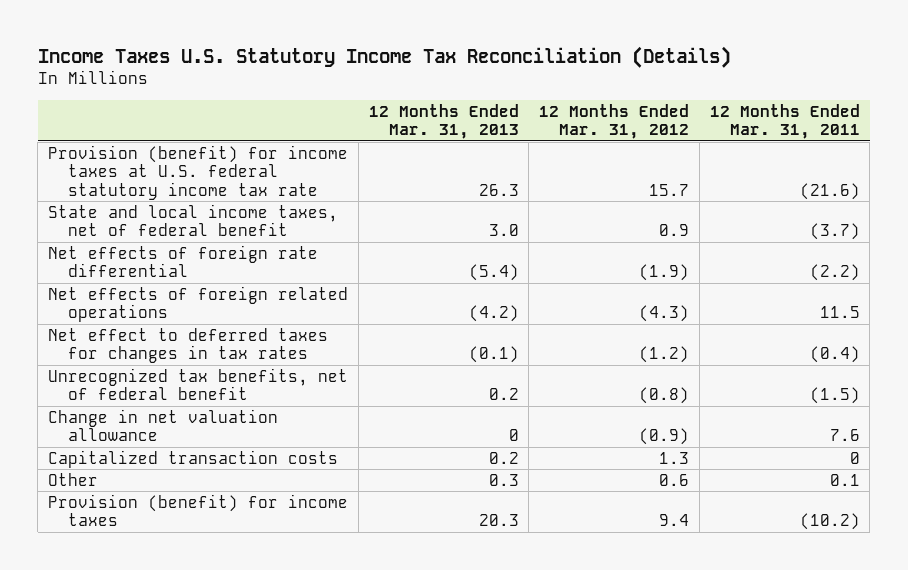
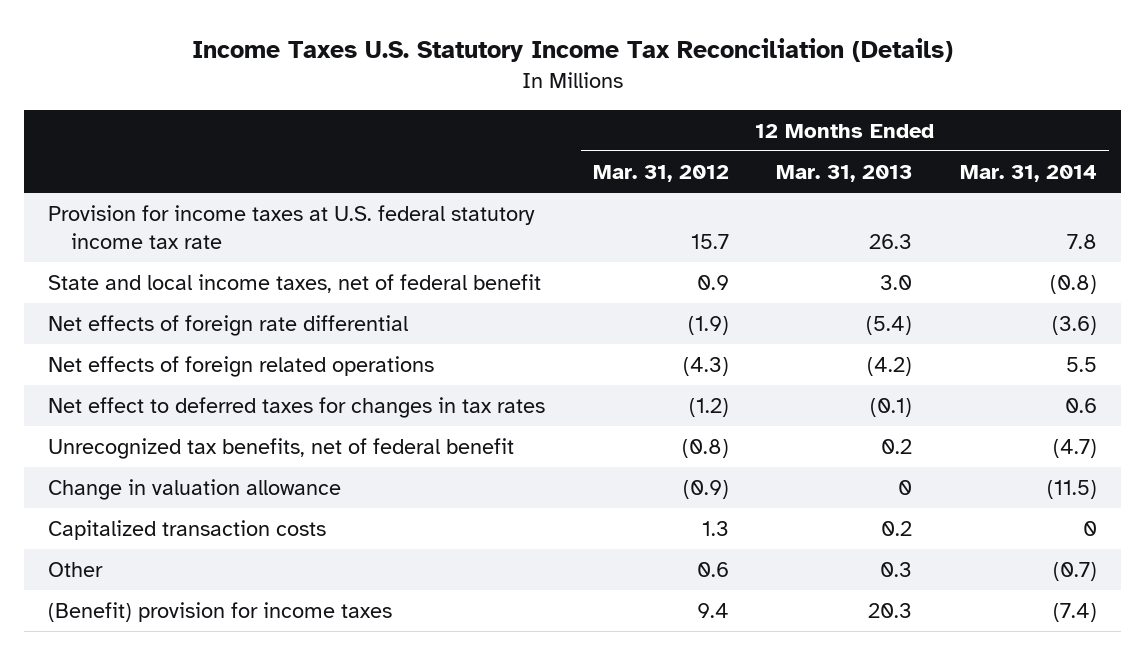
- | 12 Months Ended Mar. 31, 2013 | 12 Months Ended Mar. 31, 2012 | 12 Months Ended Mar. 31, 2011
+ | 12 Months Ended Mar. 31, 2012 | 12 Months Ended Mar. 31, 2013 | 12 Months Ended Mar. 31, 2014
- Provision (benefit) for income taxes at U.S. federal statutory income tax rate | 26.3 | 15.7 | (21.6)
+ Provision for income taxes at U.S. federal statutory income tax rate | 15.7 | 26.3 | 7.8
- Change in net valuation allowance | 0 | (0.9) | 7.6
+ Change in valuation allowance | (0.9) | 0 | (11.5)
- Provision (benefit) for income taxes | 20.3 | 9.4 | (10.2)
+ (Benefit) provision for income taxes | 9.4 | 20.3 | (7.4)

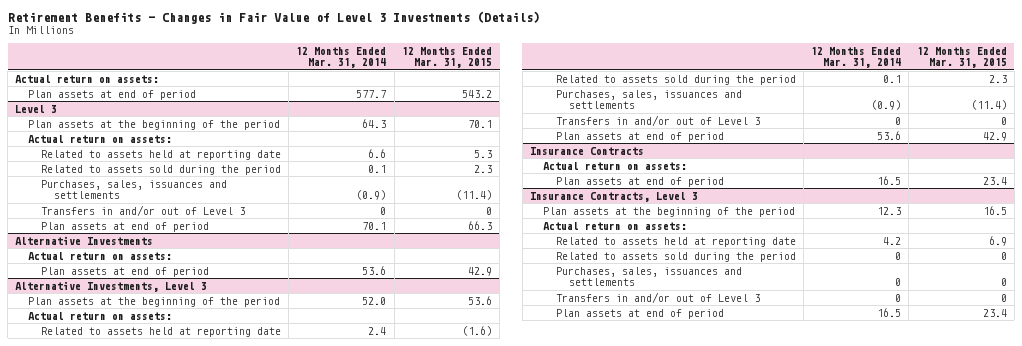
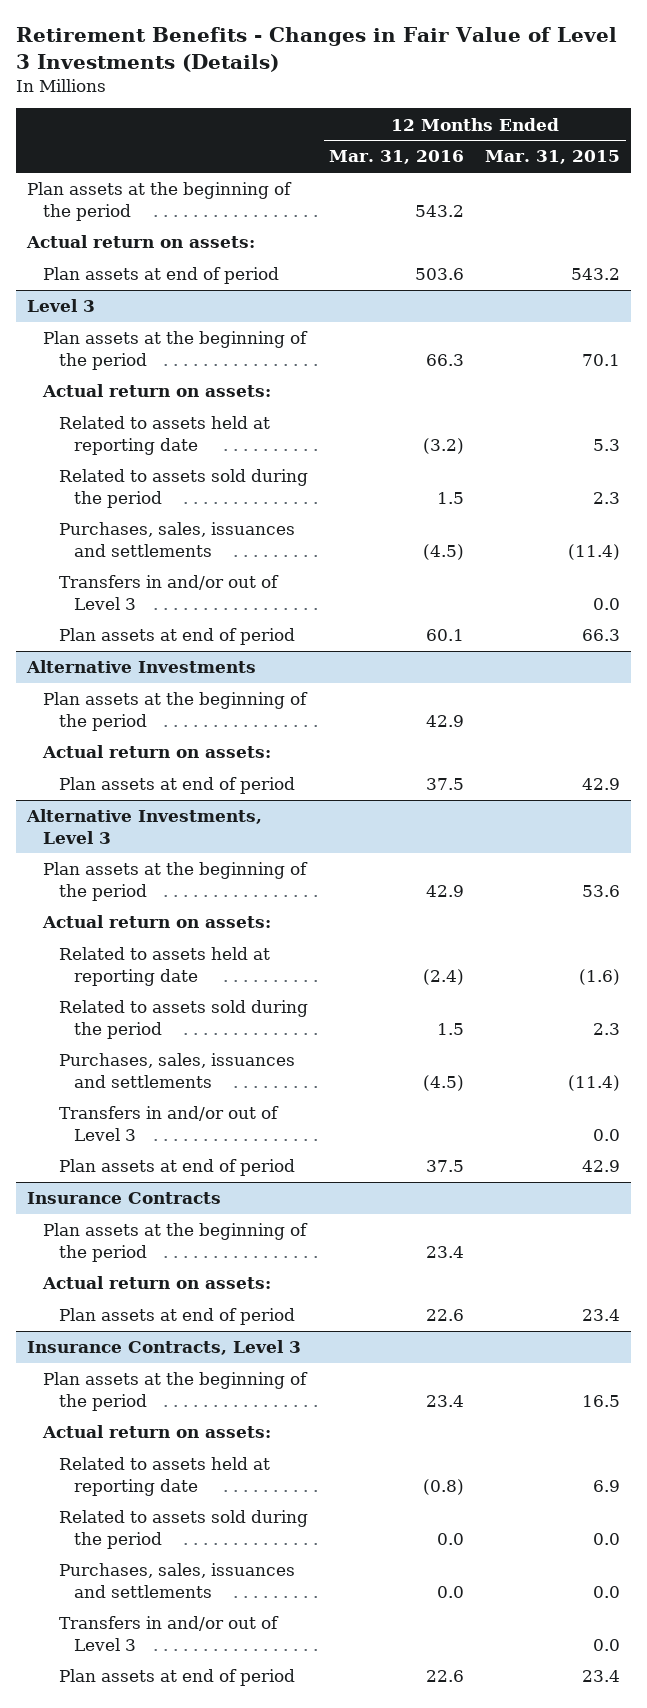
- | 12 Months Ended Mar. 31, 2014 | 12 Months Ended Mar. 31, 2015
+ | 12 Months Ended Mar. 31, 2016 | 12 Months Ended Mar. 31, 2015
+ Plan assets at the beginning of the period | 543.2 |
@ Level 3
- Transfers in and/or out of Level 3 | 0 | 0
+ Transfers in and/or out of Level 3 | | 0.0
@ Alternative Investments
+ Plan assets at the beginning of the period | 42.9 |
@ Alternative Investments, Level 3
- Transfers in and/or out of Level 3 | 0 | 0
+ Transfers in and/or out of Level 3 | | 0.0
@ Insurance Contracts
+ Plan assets at the beginning of the period | 23.4 |
@ Insurance Contracts, Level 3
- Related to assets sold during the period | 0 | 0
- Purchases, sales, issuances and settlements | 0 | 0
- Transfers in and/or out of Level 3 | 0 | 0
+ Related to assets sold during the period | 0.0 | 0.0
+ Purchases, sales, issuances and settlements | 0.0 | 0.0
+ Transfers in and/or out of Level 3 | | 0.0

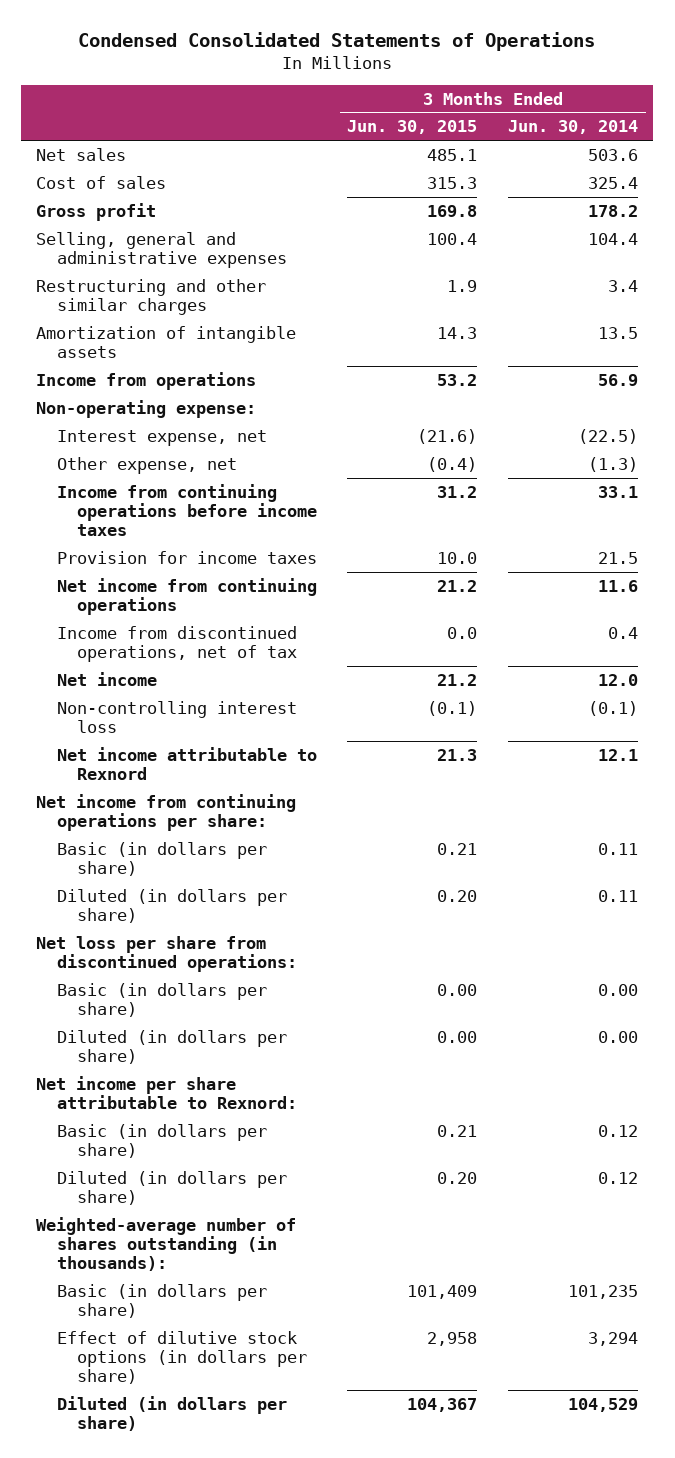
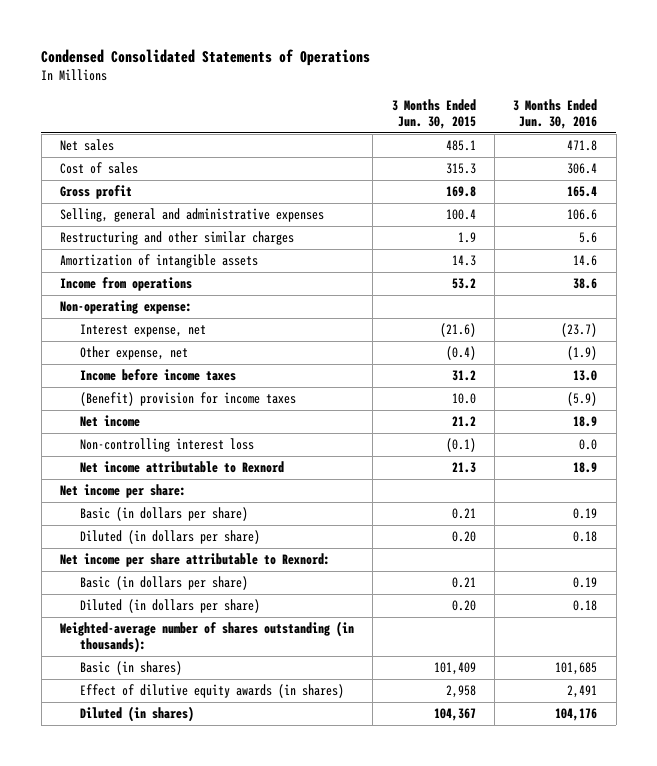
- | 3 Months Ended Jun. 30, 2015 | 3 Months Ended Jun. 30, 2014
+ | 3 Months Ended Jun. 30, 2015 | 3 Months Ended Jun. 30, 2016
- Income from continuing operations before income taxes | 31.2 | 33.1
- Provision for income taxes | 10.0 | 21.5
- Net income from continuing operations | 21.2 | 11.6
- Income from discontinued operations, net of tax | 0.0 | 0.4
+ Income before income taxes | 31.2 | 13.0
+ (Benefit) provision for income taxes | 10.0 | (5.9)
- Net income from continuing operations per share:
+ Net income per share:
- Net loss per share from discontinued operations:
- Basic (in dollars per share) | 0.00 | 0.00
- Diluted (in dollars per share) | 0.00 | 0.00
- Basic (in dollars per share) | 101,409 | 101,235
- Effect of dilutive stock options (in dollars per share) | 2,958 | 3,294
- Diluted (in dollars per share) | 104,367 | 104,529
+ Basic (in shares) | 101,409 | 101,685
+ Effect of dilutive equity awards (in shares) | 2,958 | 2,491
+ Diluted (in shares) | 104,367 | 104,176

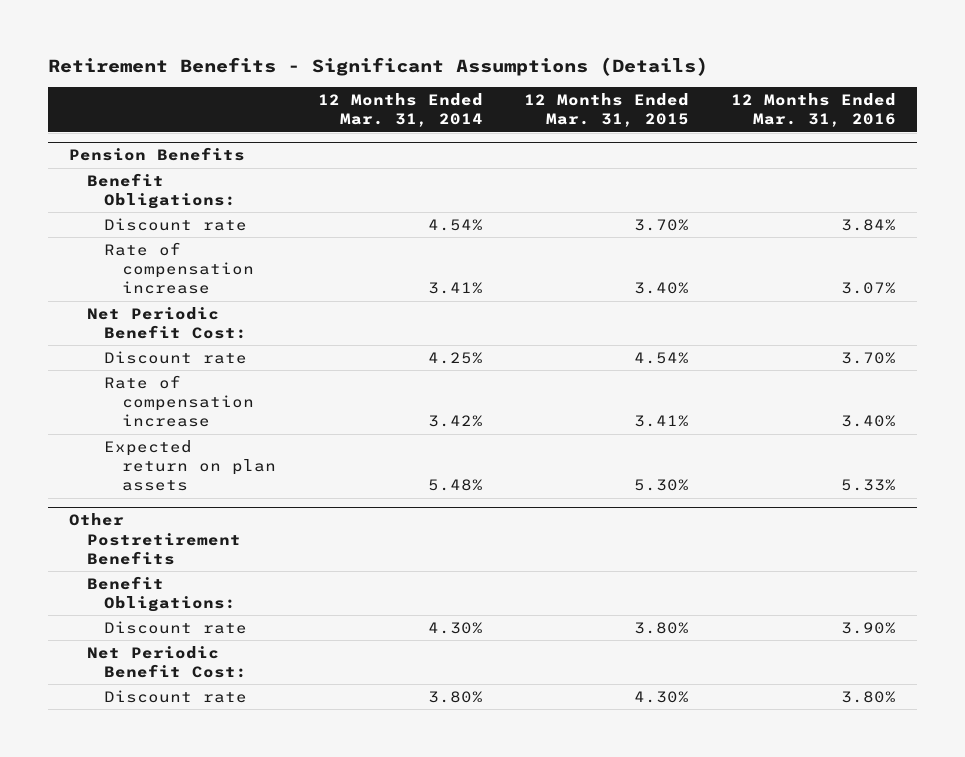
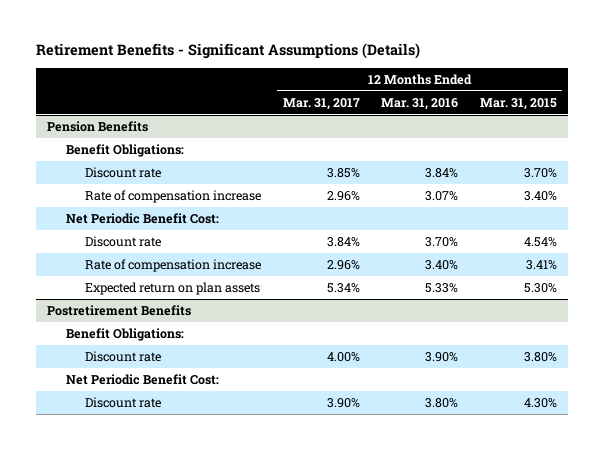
- | 12 Months Ended Mar. 31, 2014 | 12 Months Ended Mar. 31, 2015 | 12 Months Ended Mar. 31, 2016
+ | 12 Months Ended Mar. 31, 2017 | 12 Months Ended Mar. 31, 2016 | 12 Months Ended Mar. 31, 2015
- Other Postretirement Benefits
+ Postretirement Benefits

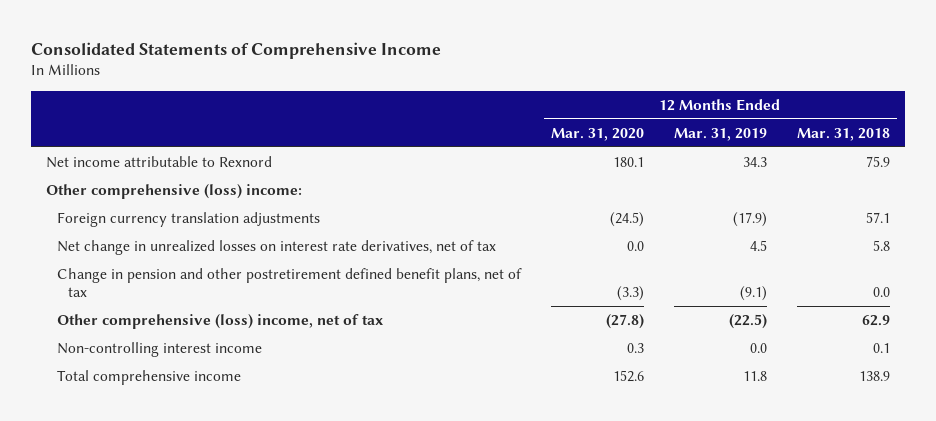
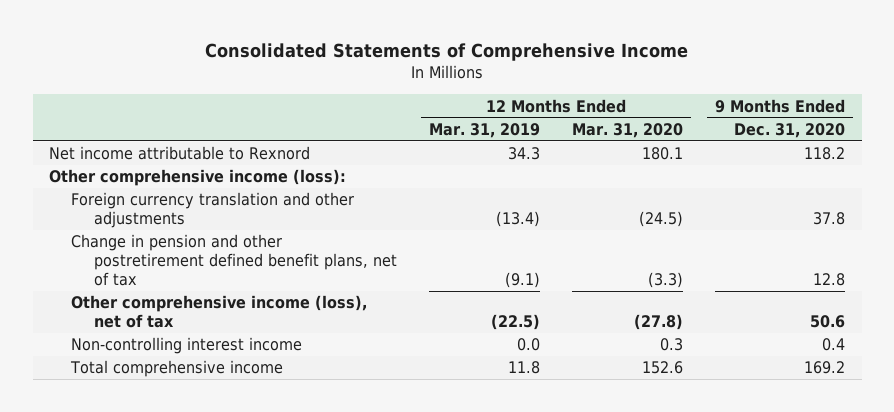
- | 12 Months Ended Mar. 31, 2020 | 12 Months Ended Mar. 31, 2019 | 12 Months Ended Mar. 31, 2018
+ | 12 Months Ended Mar. 31, 2019 | 12 Months Ended Mar. 31, 2020 | 9 Months Ended Dec. 31, 2020
- Other comprehensive (loss) income:
- Foreign currency translation adjustments | (24.5) | (17.9) | 57.1
- Net change in unrealized losses on interest rate derivatives, net of tax | 0.0 | 4.5 | 5.8
+ Other comprehensive income (loss):
+ Foreign currency translation and other adjustments | (13.4) | (24.5) | 37.8
- Other comprehensive (loss) income, net of tax | (27.8) | (22.5) | 62.9
+ Other comprehensive income (loss), net of tax | (22.5) | (27.8) | 50.6

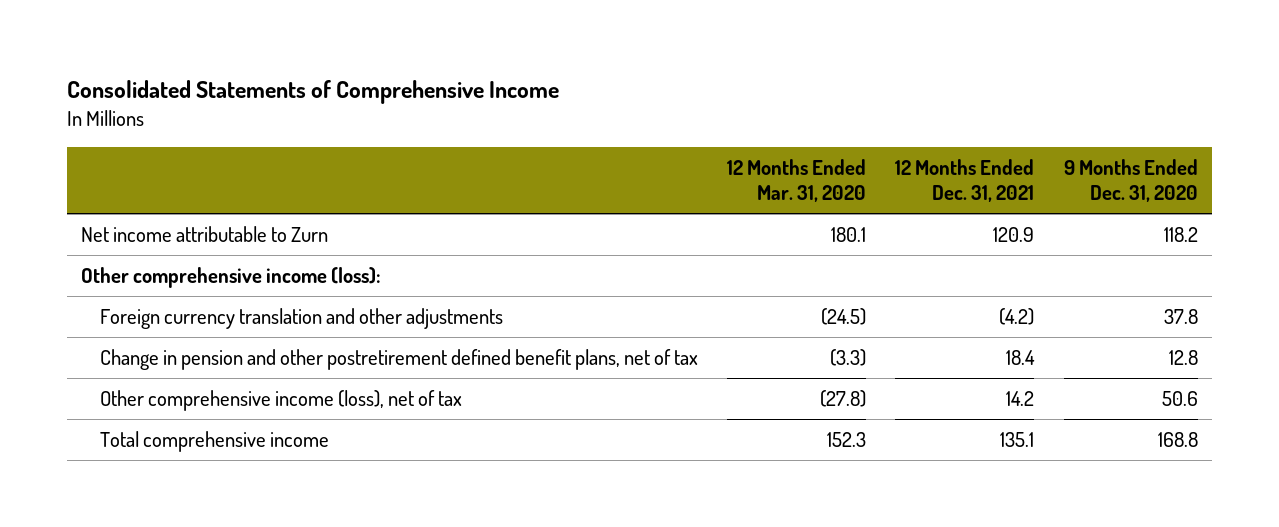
- | 12 Months Ended Mar. 31, 2019 | 12 Months Ended Mar. 31, 2020 | 9 Months Ended Dec. 31, 2020
+ | 12 Months Ended Mar. 31, 2020 | 12 Months Ended Dec. 31, 2021 | 9 Months Ended Dec. 31, 2020
- Net income attributable to Rexnord | 34.3 | 180.1 | 118.2
+ Net income attributable to Zurn | 180.1 | 120.9 | 118.2
- Non-controlling interest income | 0.0 | 0.3 | 0.4
- Total comprehensive income | 11.8 | 152.6 | 169.2
+ Total comprehensive income | 152.3 | 135.1 | 168.8

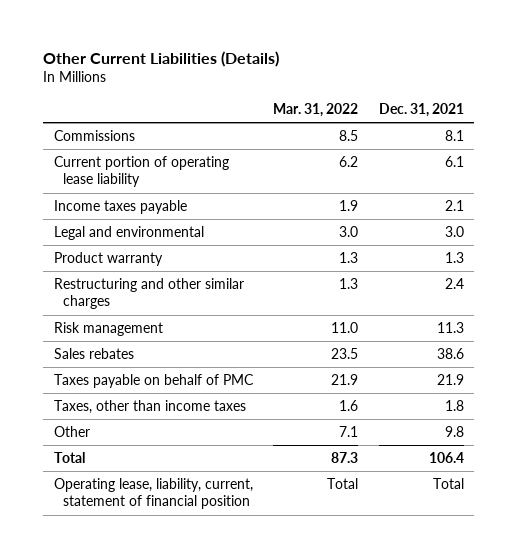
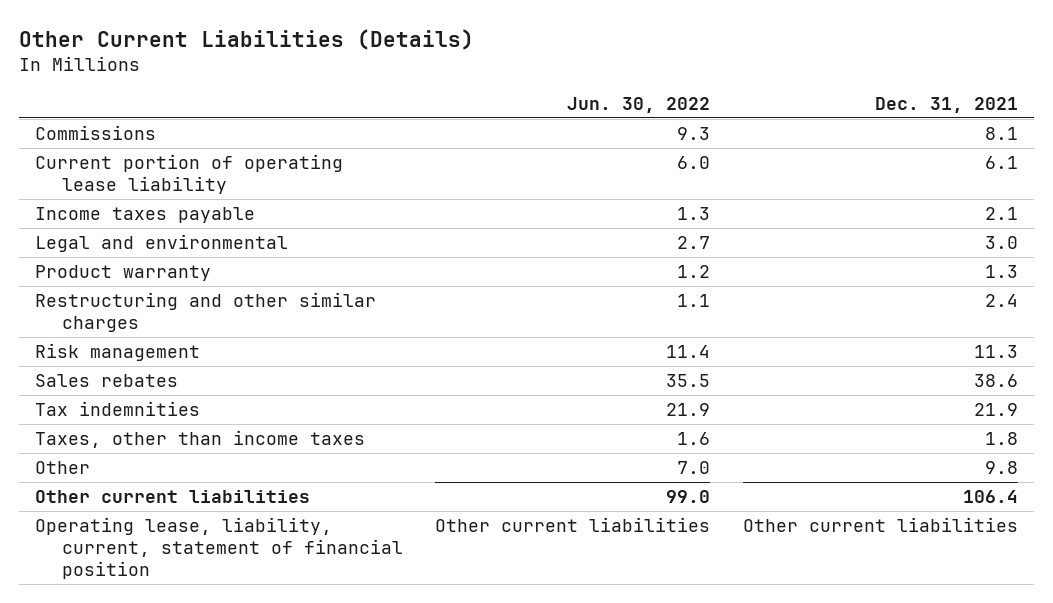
- | Mar. 31, 2022 | Dec. 31, 2021
+ | Jun. 30, 2022 | Dec. 31, 2021
- Taxes payable on behalf of PMC | 21.9 | 21.9
+ Tax indemnities | 21.9 | 21.9
- Total | 87.3 | 106.4
- Operating lease, liability, current, statement of financial position | Total | Total
+ Other current liabilities | 99.0 | 106.4
+ Operating lease, liability, current, statement of financial position | Other current liabilities | Other current liabilities

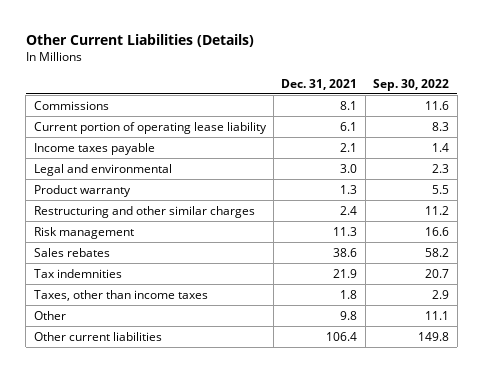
- | Jun. 30, 2022 | Dec. 31, 2021
+ | Dec. 31, 2021 | Sep. 30, 2022
- Operating lease, liability, current, statement of financial position | Other current liabilities | Other current liabilities

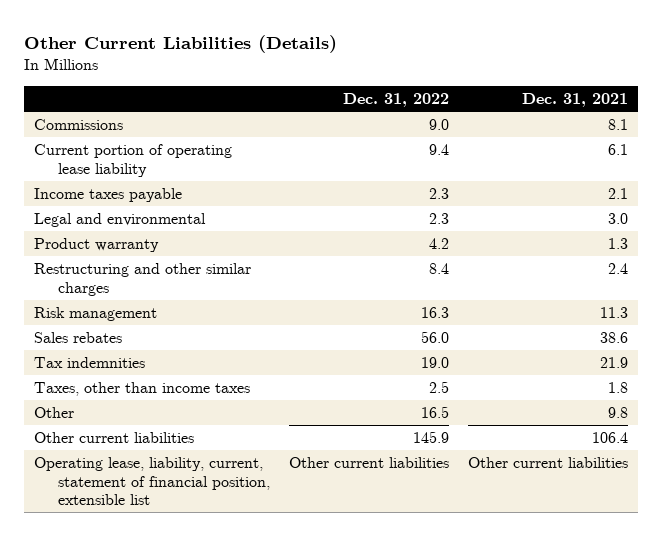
- | Dec. 31, 2021 | Sep. 30, 2022
+ | Dec. 31, 2022 | Dec. 31, 2021
+ Operating lease, liability, current, statement of financial position, extensible list | Other current liabilities | Other current liabilities

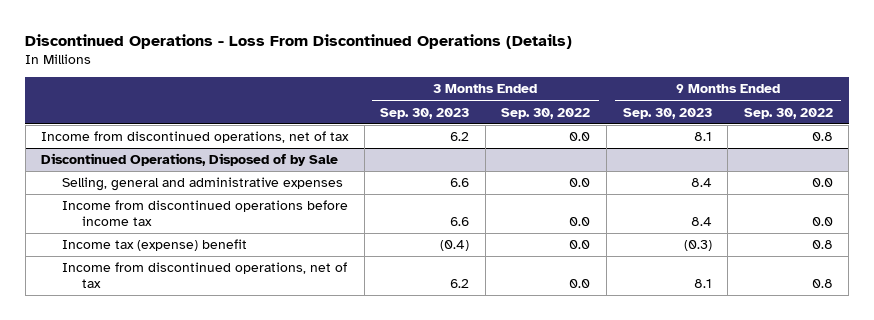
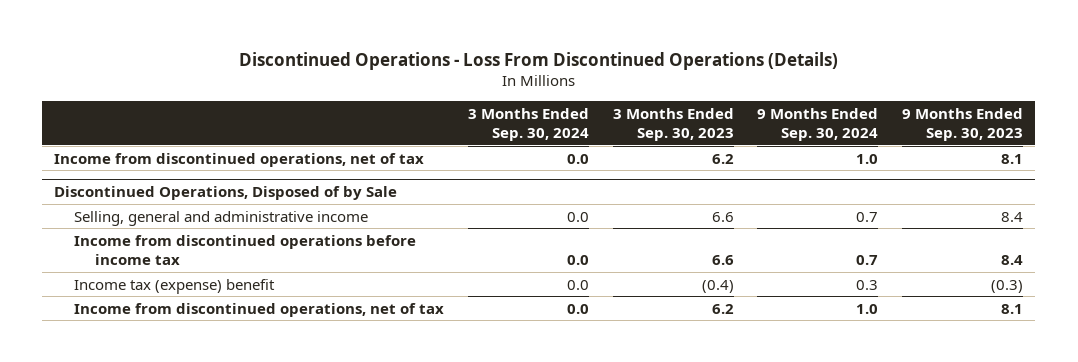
- | 3 Months Ended Sep. 30, 2023 | 3 Months Ended Sep. 30, 2022 | 9 Months Ended Sep. 30, 2023 | 9 Months Ended Sep. 30, 2022
+ | 3 Months Ended Sep. 30, 2024 | 3 Months Ended Sep. 30, 2023 | 9 Months Ended Sep. 30, 2024 | 9 Months Ended Sep. 30, 2023
@ Discontinued Operations, Disposed of by Sale
- Selling, general and administrative expenses | 6.6 | 0.0 | 8.4 | 0.0
+ Selling, general and administrative income | 0.0 | 6.6 | 0.7 | 8.4

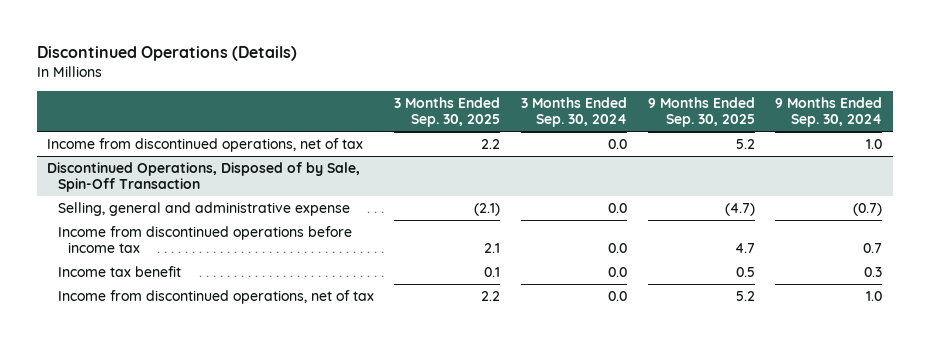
- Discontinued Operations - Loss From Discontinued Operations (Details)
+ Discontinued Operations (Details)
- | 3 Months Ended Sep. 30, 2024 | 3 Months Ended Sep. 30, 2023 | 9 Months Ended Sep. 30, 2024 | 9 Months Ended Sep. 30, 2023
+ | 3 Months Ended Sep. 30, 2025 | 3 Months Ended Sep. 30, 2024 | 9 Months Ended Sep. 30, 2025 | 9 Months Ended Sep. 30, 2024
- Discontinued Operations, Disposed of by Sale
- Selling, general and administrative income | 0.0 | 6.6 | 0.7 | 8.4
+ Discontinued Operations, Disposed of by Sale, Spin-Off Transaction
+ Selling, general and administrative expense | (2.1) | 0.0 | (4.7) | (0.7)
- Income tax (expense) benefit | 0.0 | (0.4) | 0.3 | (0.3)
+ Income tax benefit | 0.1 | 0.0 | 0.5 | 0.3

